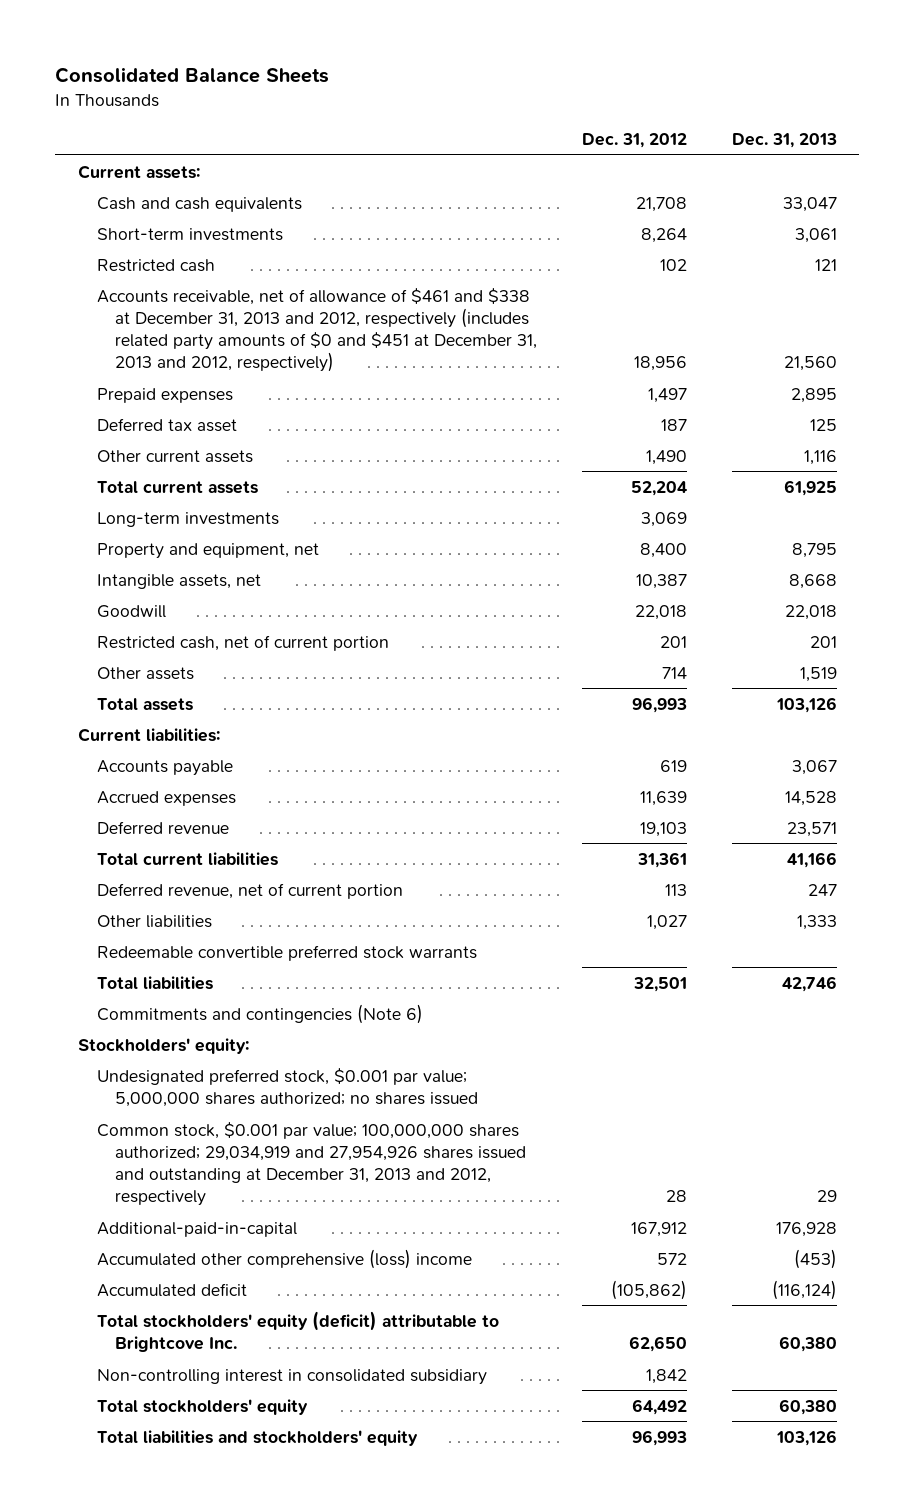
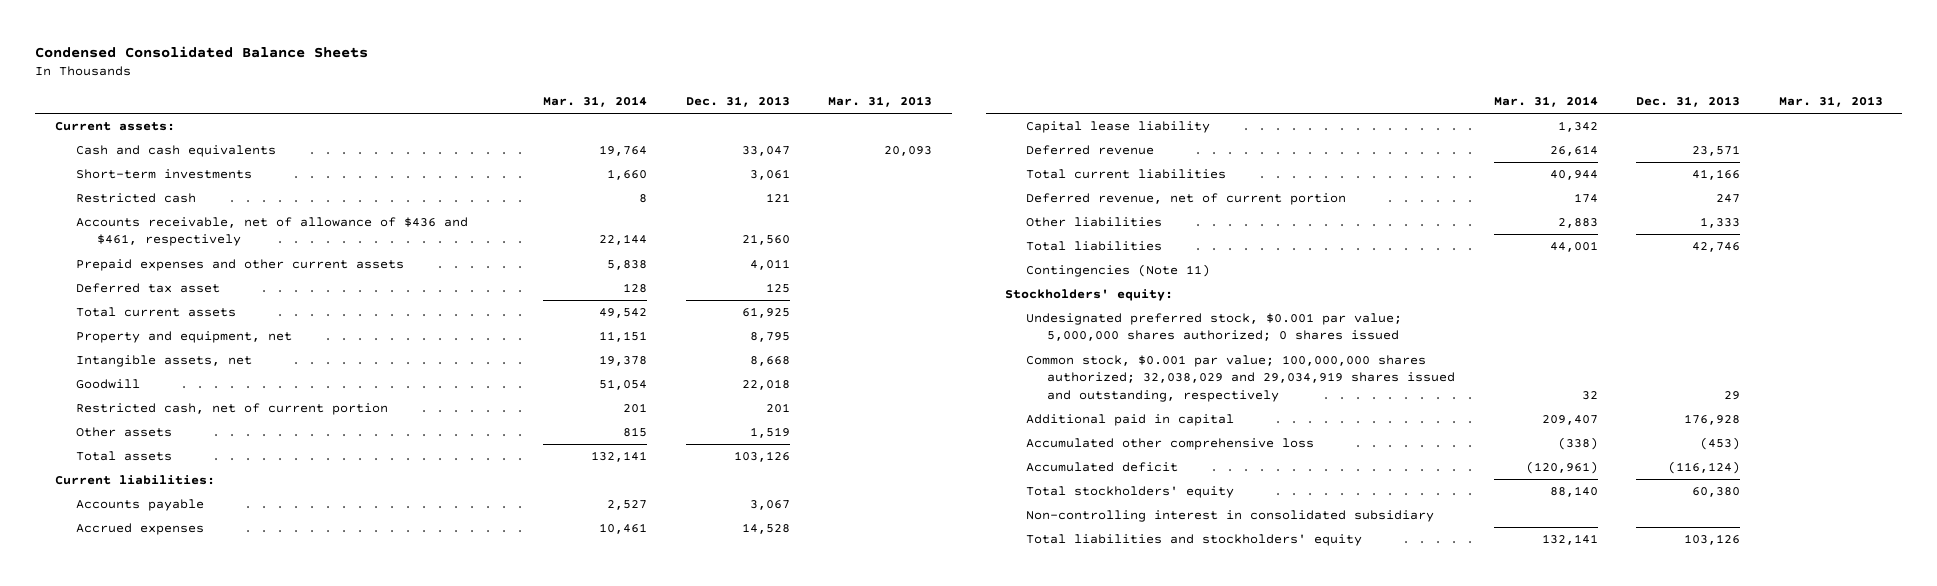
- Consolidated Balance Sheets
+ Condensed Consolidated Balance Sheets
- | Dec. 31, 2012 | Dec. 31, 2013
+ | Mar. 31, 2014 | Dec. 31, 2013 | Mar. 31, 2013
- Accounts receivable, net of allowance of $461 and $338 at December 31, 2013 and 2012, respectively (includes related party amounts of $0 and $451 at December 31, 2013 and 2012, respectively) | 18,956 | 21,560
- Prepaid expenses | 1,497 | 2,895
+ Accounts receivable, net of allowance of $436 and $461, respectively | 22,144 | 21,560 |
+ Prepaid expenses and other current assets | 5,838 | 4,011 |
- Other current assets | 1,490 | 1,116
- Long-term investments | 3,069 |
+ Capital lease liability | 1,342 | |
- Redeemable convertible preferred stock warrants
- Commitments and contingencies (Note 6)
+ Contingencies (Note 11)
- Undesignated preferred stock, $0.001 par value; 5,000,000 shares authorized; no shares issued
- Common stock, $0.001 par value; 100,000,000 shares authorized; 29,034,919 and 27,954,926 shares issued and outstanding at December 31, 2013 and 2012, respectively | 28 | 29
- Additional-paid-in-capital | 167,912 | 176,928
- Accumulated other comprehensive (loss) income | 572 | (453)
+ Undesignated preferred stock, $0.001 par value; 5,000,000 shares authorized; 0 shares issued
+ Common stock, $0.001 par value; 100,000,000 shares authorized; 32,038,029 and 29,034,919 shares issued and outstanding, respectively | 32 | 29 |
+ Additional paid in capital | 209,407 | 176,928 |
+ Accumulated other comprehensive loss | (338) | (453) |
- Total stockholders' equity (deficit) attributable to Brightcove Inc. | 62,650 | 60,380
moved down: Non-controlling interest in consolidated subsidiary

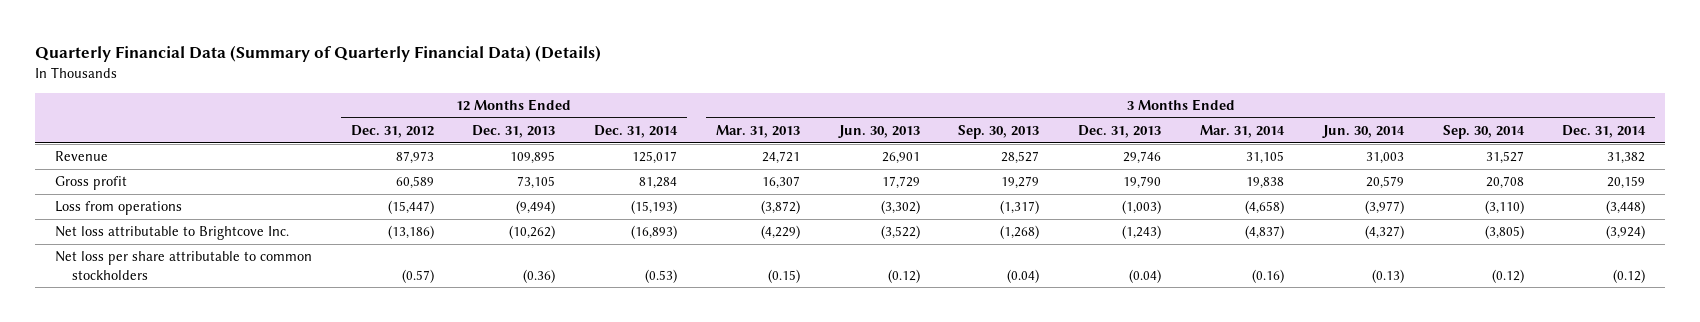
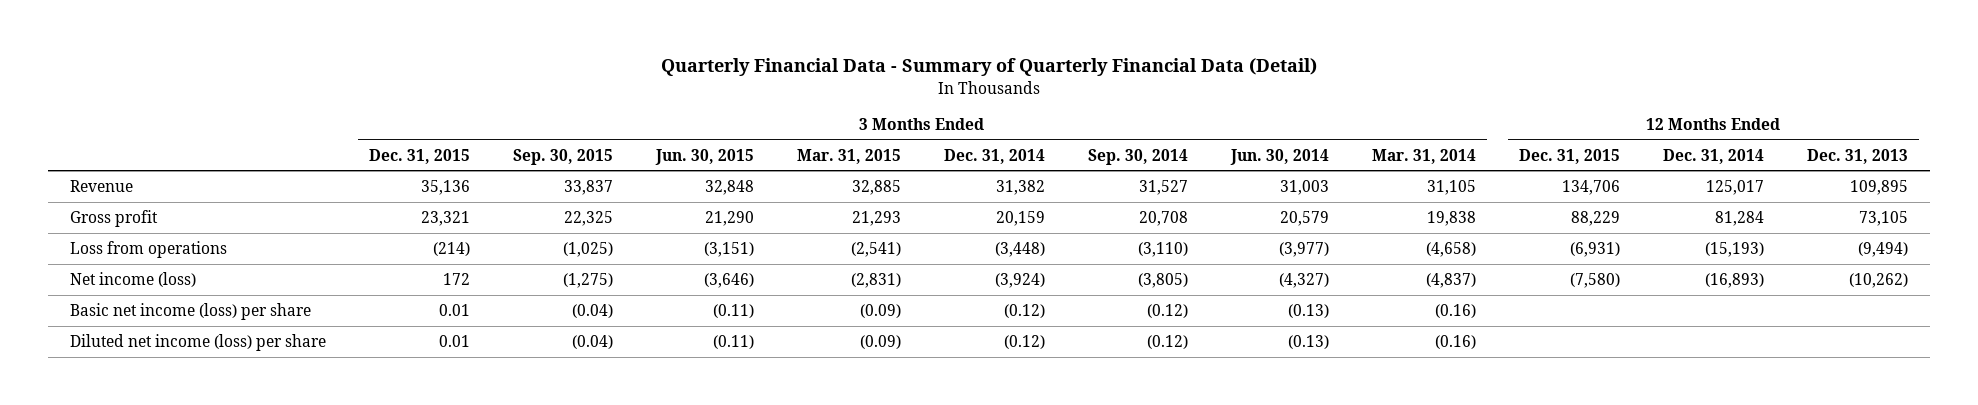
- Quarterly Financial Data (Summary of Quarterly Financial Data) (Details)
+ Quarterly Financial Data - Summary of Quarterly Financial Data (Detail)
- | 12 Months Ended Dec. 31, 2012 | 12 Months Ended Dec. 31, 2013 | 12 Months Ended Dec. 31, 2014 | 3 Months Ended Mar. 31, 2013 | 3 Months Ended Jun. 30, 2013 | 3 Months Ended Sep. 30, 2013 | 3 Months Ended Dec. 31, 2013 | 3 Months Ended Mar. 31, 2014 | 3 Months Ended Jun. 30, 2014 | 3 Months Ended Sep. 30, 2014 | 3 Months Ended Dec. 31, 2014
+ | 3 Months Ended Dec. 31, 2015 | 3 Months Ended Sep. 30, 2015 | 3 Months Ended Jun. 30, 2015 | 3 Months Ended Mar. 31, 2015 | 3 Months Ended Dec. 31, 2014 | 3 Months Ended Sep. 30, 2014 | 3 Months Ended Jun. 30, 2014 | 3 Months Ended Mar. 31, 2014 | 12 Months Ended Dec. 31, 2015 | 12 Months Ended Dec. 31, 2014 | 12 Months Ended Dec. 31, 2013
- Net loss attributable to Brightcove Inc. | (13,186) | (10,262) | (16,893) | (4,229) | (3,522) | (1,268) | (1,243) | (4,837) | (4,327) | (3,805) | (3,924)
- Net loss per share attributable to common stockholders | (0.57) | (0.36) | (0.53) | (0.15) | (0.12) | (0.04) | (0.04) | (0.16) | (0.13) | (0.12) | (0.12)
+ Net income (loss) | 172 | (1,275) | (3,646) | (2,831) | (3,924) | (3,805) | (4,327) | (4,837) | (7,580) | (16,893) | (10,262)
+ Basic net income (loss) per share | 0.01 | (0.04) | (0.11) | (0.09) | (0.12) | (0.12) | (0.13) | (0.16) | | |
+ Diluted net income (loss) per share | 0.01 | (0.04) | (0.11) | (0.09) | (0.12) | (0.12) | (0.13) | (0.16) | | |

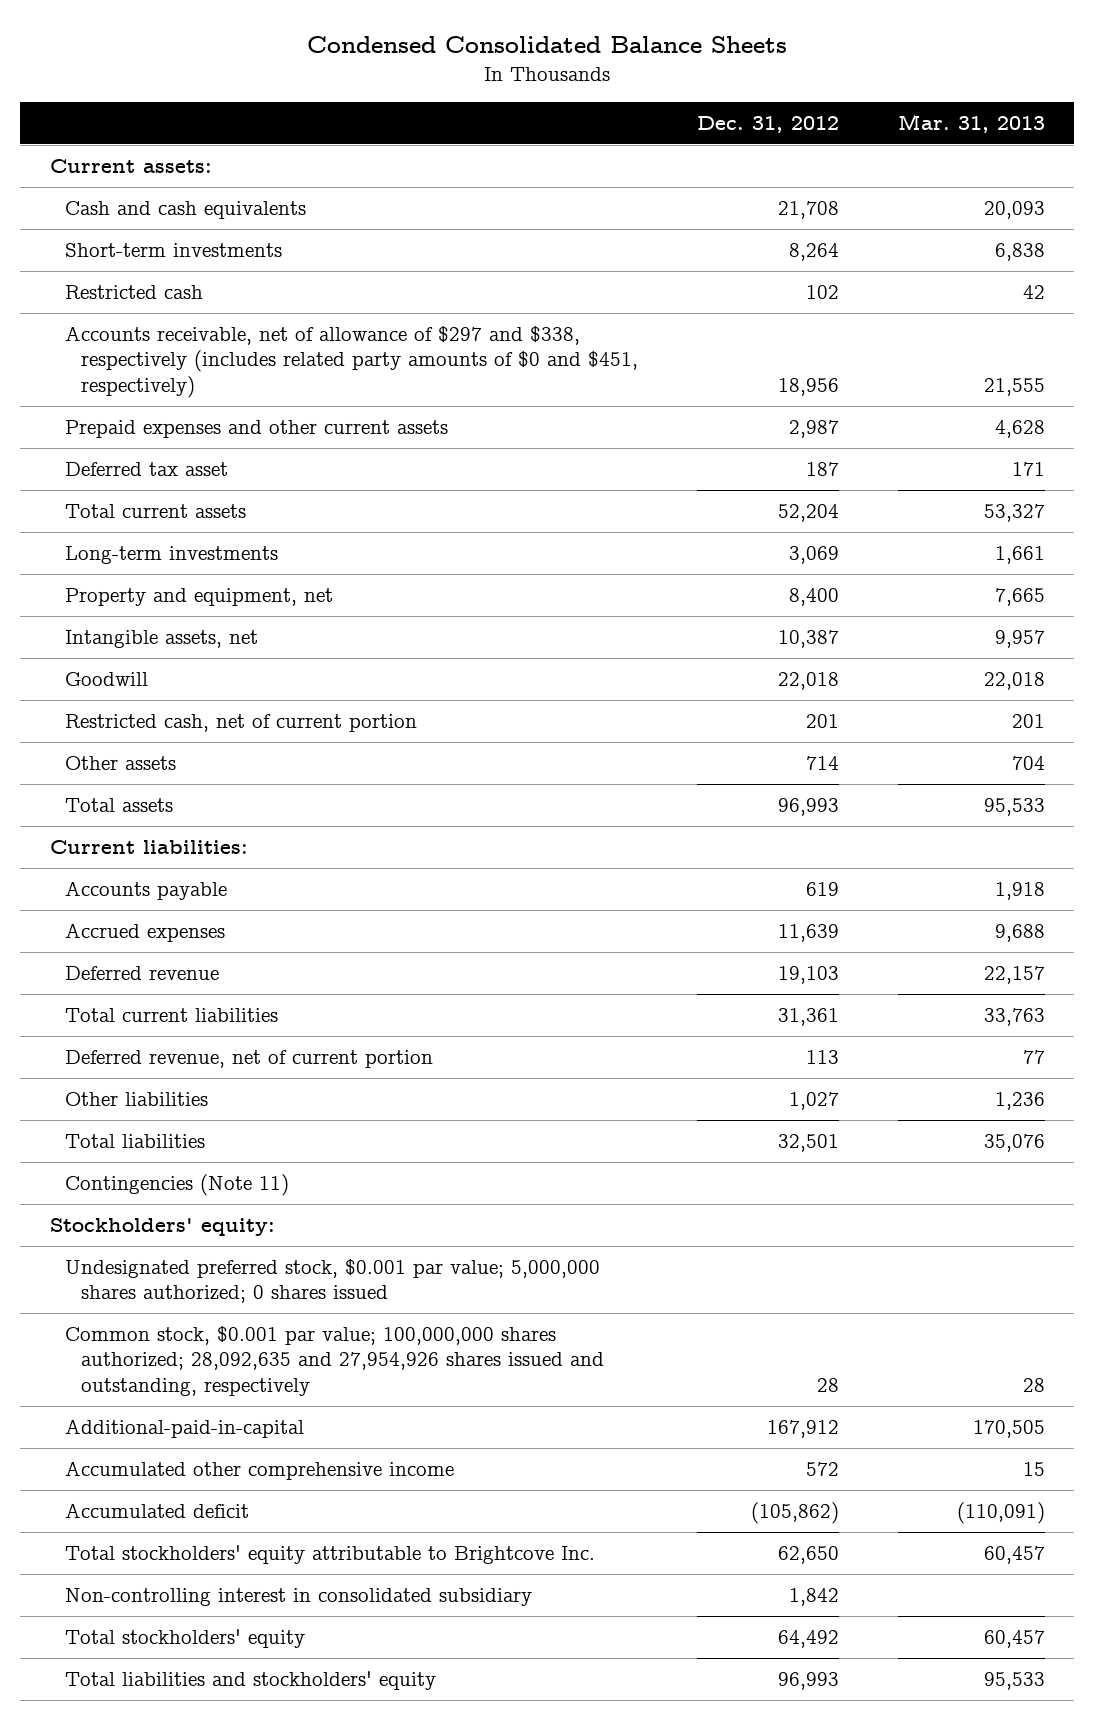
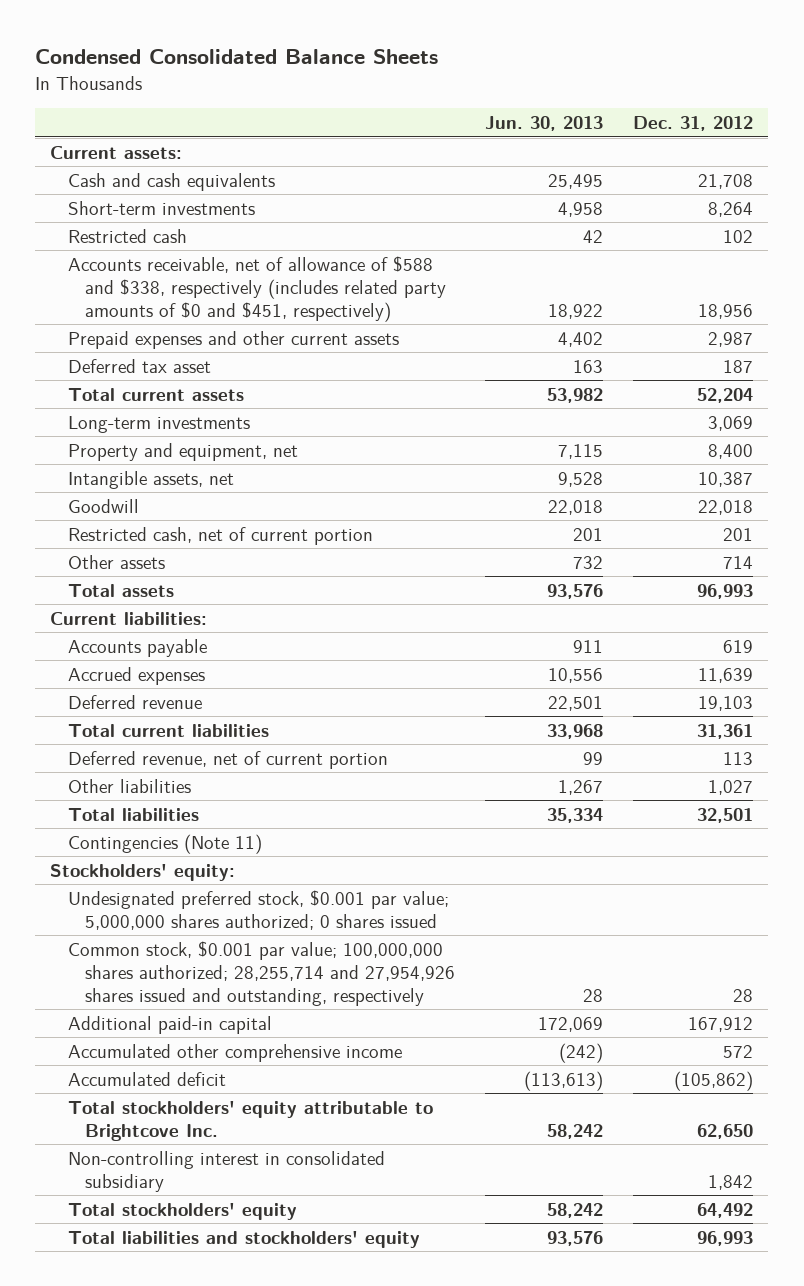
- | Dec. 31, 2012 | Mar. 31, 2013
+ | Jun. 30, 2013 | Dec. 31, 2012
- Accounts receivable, net of allowance of $297 and $338, respectively (includes related party amounts of $0 and $451, respectively) | 18,956 | 21,555
+ Accounts receivable, net of allowance of $588 and $338, respectively (includes related party amounts of $0 and $451, respectively) | 18,922 | 18,956
- Common stock, $0.001 par value; 100,000,000 shares authorized; 28,092,635 and 27,954,926 shares issued and outstanding, respectively | 28 | 28
- Additional-paid-in-capital | 167,912 | 170,505
+ Common stock, $0.001 par value; 100,000,000 shares authorized; 28,255,714 and 27,954,926 shares issued and outstanding, respectively | 28 | 28
+ Additional paid-in capital | 172,069 | 167,912

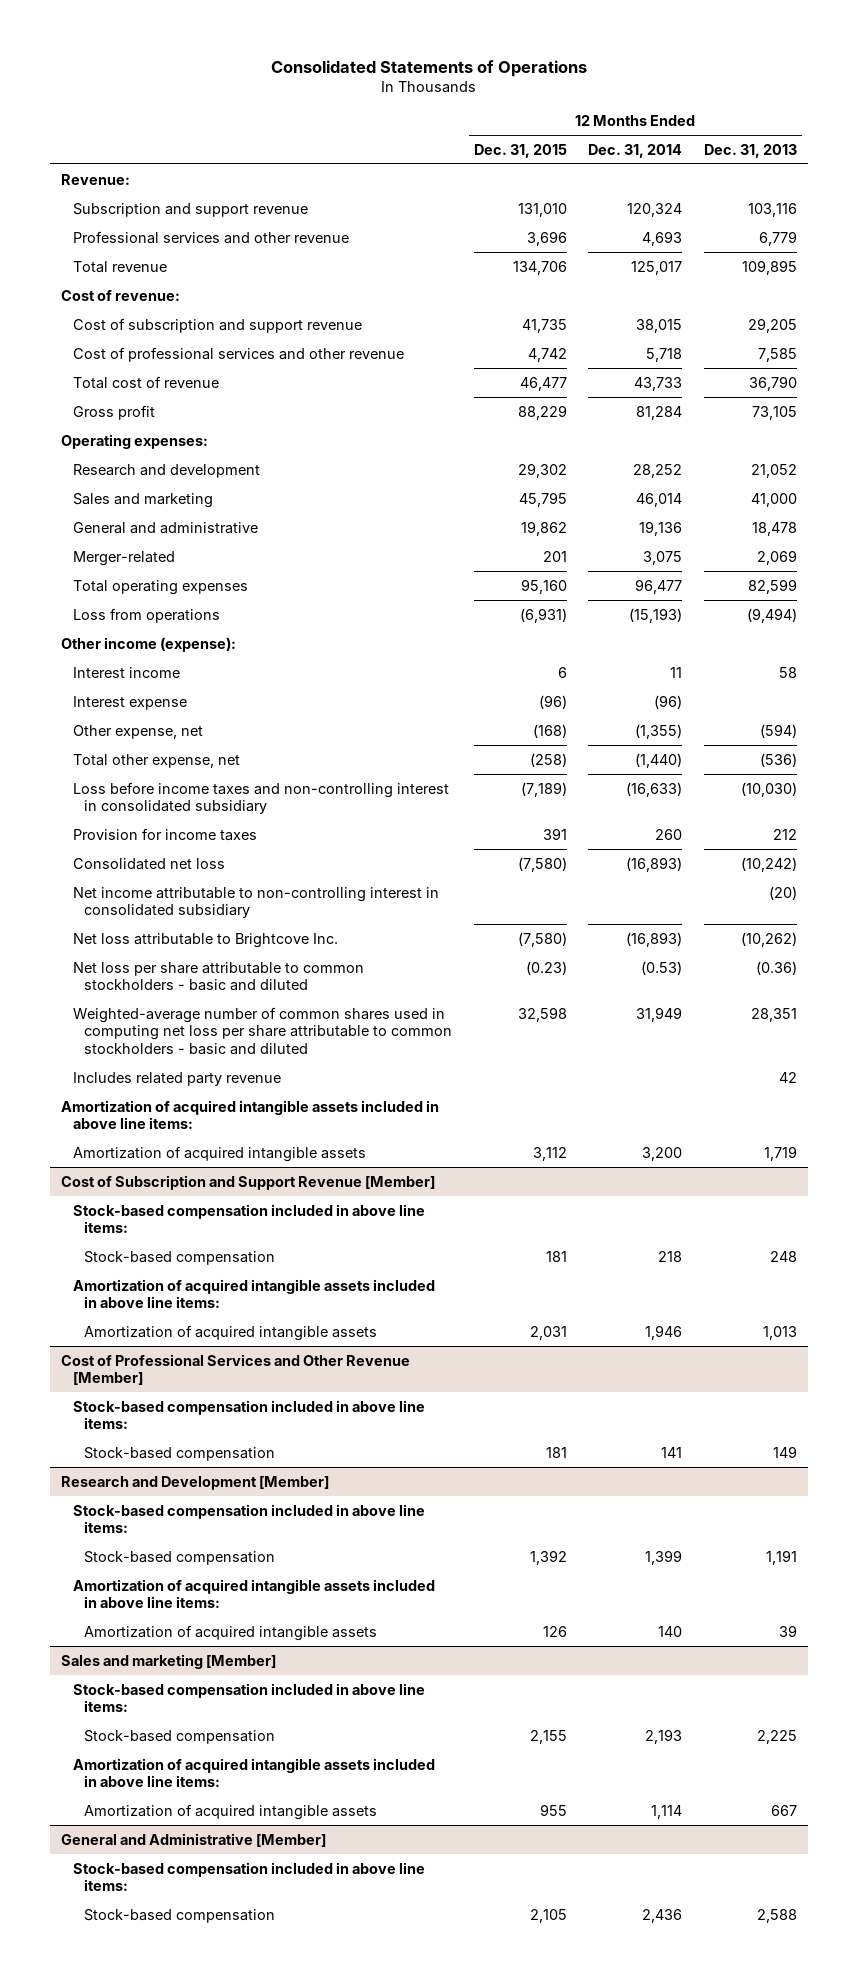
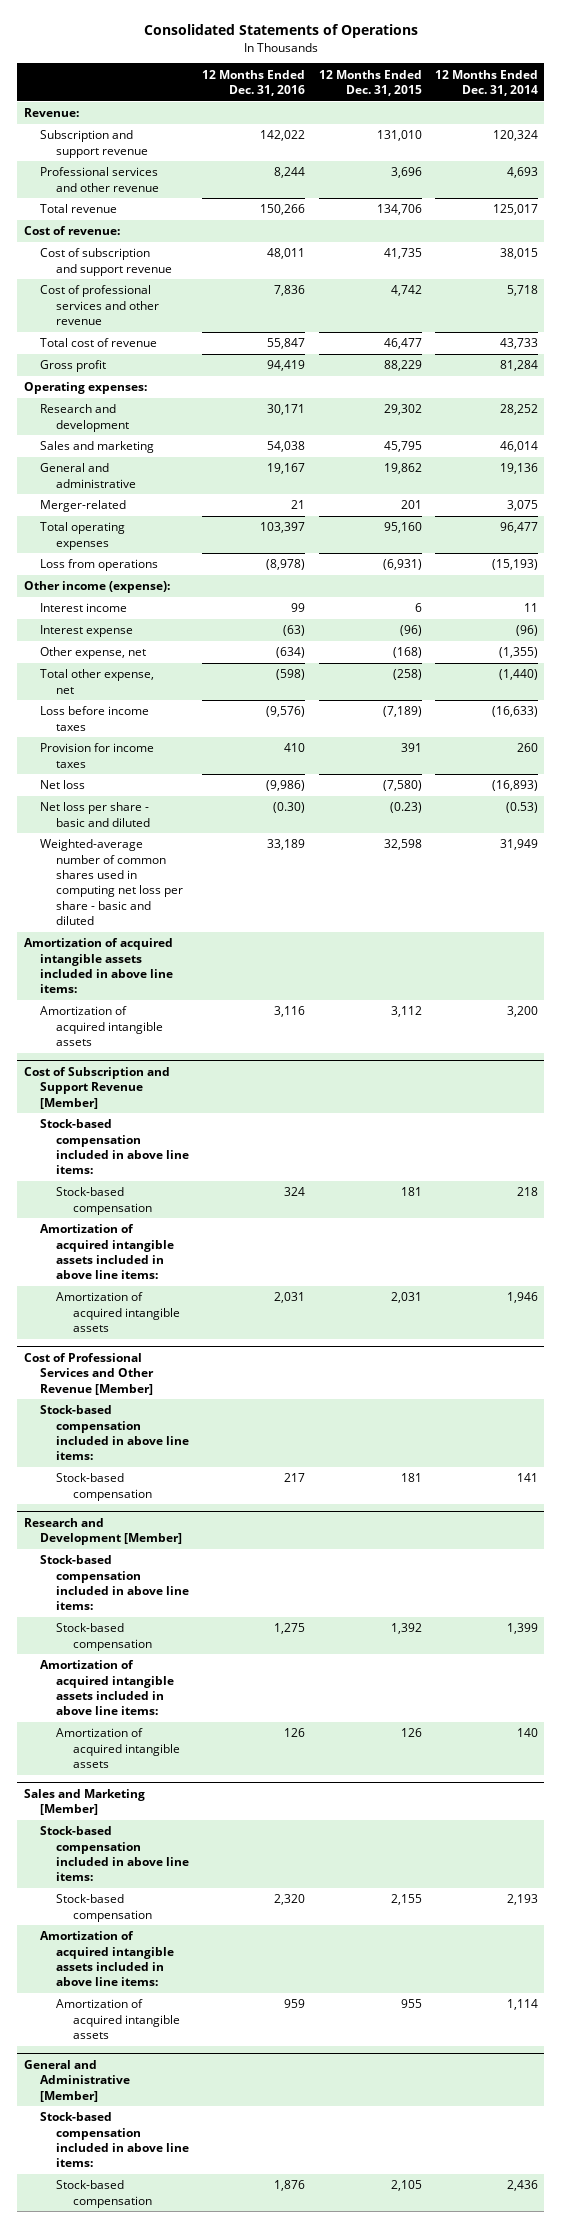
- | 12 Months Ended Dec. 31, 2015 | 12 Months Ended Dec. 31, 2014 | 12 Months Ended Dec. 31, 2013
+ | 12 Months Ended Dec. 31, 2016 | 12 Months Ended Dec. 31, 2015 | 12 Months Ended Dec. 31, 2014
- Loss before income taxes and non-controlling interest in consolidated subsidiary | (7,189) | (16,633) | (10,030)
+ Loss before income taxes | (9,576) | (7,189) | (16,633)
- Consolidated net loss | (7,580) | (16,893) | (10,242)
- Net income attributable to non-controlling interest in consolidated subsidiary | | | (20)
- Net loss attributable to Brightcove Inc. | (7,580) | (16,893) | (10,262)
- Net loss per share attributable to common stockholders - basic and diluted | (0.23) | (0.53) | (0.36)
- Weighted-average number of common shares used in computing net loss per share attributable to common stockholders - basic and diluted | 32,598 | 31,949 | 28,351
- Includes related party revenue | | | 42
+ Net loss | (9,986) | (7,580) | (16,893)
+ Net loss per share - basic and diluted | (0.30) | (0.23) | (0.53)
+ Weighted-average number of common shares used in computing net loss per share - basic and diluted | 33,189 | 32,598 | 31,949
- Sales and marketing [Member]
+ Sales and Marketing [Member]

